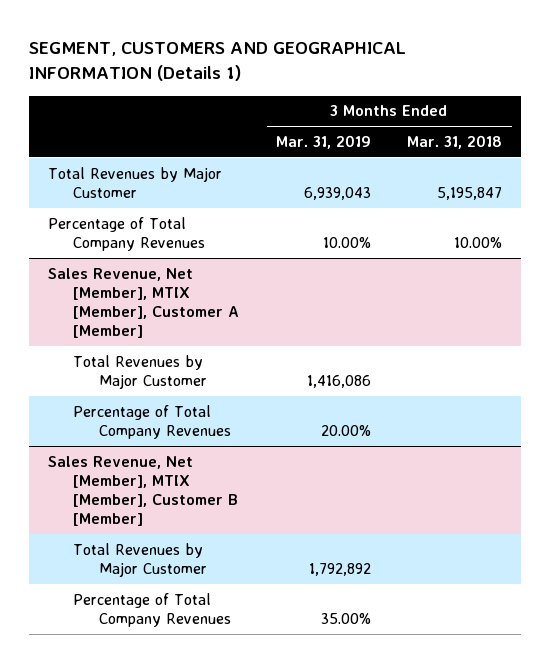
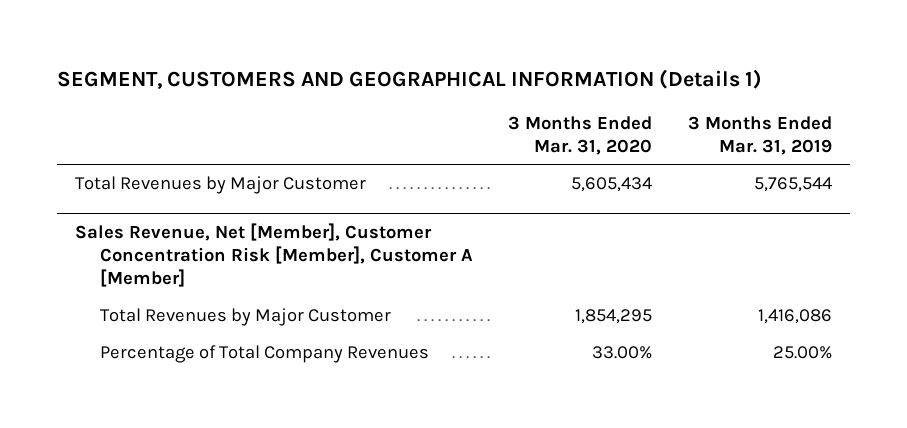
- | 3 Months Ended Mar. 31, 2019 | 3 Months Ended Mar. 31, 2018
+ | 3 Months Ended Mar. 31, 2020 | 3 Months Ended Mar. 31, 2019
- Total Revenues by Major Customer | 6,939,043 | 5,195,847
- Percentage of Total Company Revenues | 10.00% | 10.00%
- Sales Revenue, Net [Member], MTIX [Member], Customer A [Member]
+ Total Revenues by Major Customer | 5,605,434 | 5,765,544
+ Sales Revenue, Net [Member], Customer Concentration Risk [Member], Customer A [Member]
- Percentage of Total Company Revenues | 20.00% |
- Sales Revenue, Net [Member], MTIX [Member], Customer B [Member]
- Total Revenues by Major Customer | 1,792,892 |
- Percentage of Total Company Revenues | 35.00% |
+ Percentage of Total Company Revenues | 33.00% | 25.00%

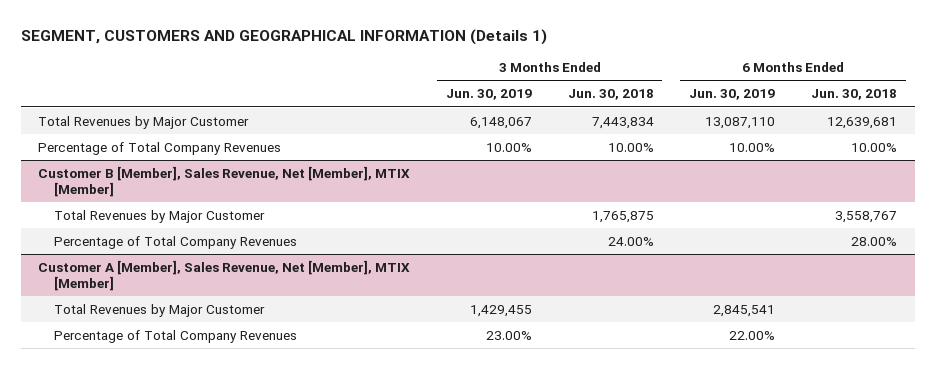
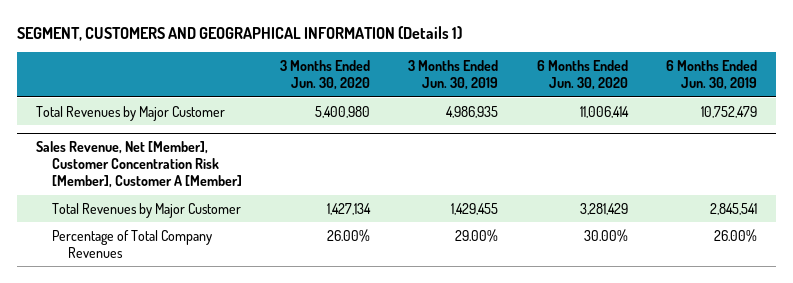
- | 3 Months Ended Jun. 30, 2019 | 3 Months Ended Jun. 30, 2018 | 6 Months Ended Jun. 30, 2019 | 6 Months Ended Jun. 30, 2018
+ | 3 Months Ended Jun. 30, 2020 | 3 Months Ended Jun. 30, 2019 | 6 Months Ended Jun. 30, 2020 | 6 Months Ended Jun. 30, 2019
- Total Revenues by Major Customer | 6,148,067 | 7,443,834 | 13,087,110 | 12,639,681
- Percentage of Total Company Revenues | 10.00% | 10.00% | 10.00% | 10.00%
- Customer B [Member], Sales Revenue, Net [Member], MTIX [Member]
- Total Revenues by Major Customer | | 1,765,875 | | 3,558,767
- Percentage of Total Company Revenues | | 24.00% | | 28.00%
- Customer A [Member], Sales Revenue, Net [Member], MTIX [Member]
+ Total Revenues by Major Customer | 5,400,980 | 4,986,935 | 11,006,414 | 10,752,479
+ Sales Revenue, Net [Member], Customer Concentration Risk [Member], Customer A [Member]
- Percentage of Total Company Revenues | 23.00% | | 22.00% |
+ Percentage of Total Company Revenues | 26.00% | 29.00% | 30.00% | 26.00%

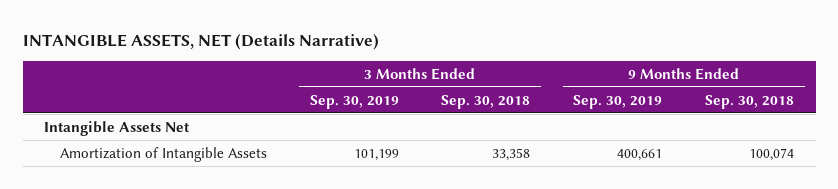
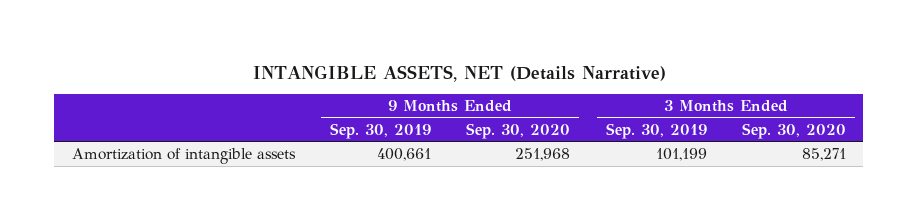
- | 3 Months Ended Sep. 30, 2019 | 3 Months Ended Sep. 30, 2018 | 9 Months Ended Sep. 30, 2019 | 9 Months Ended Sep. 30, 2018
+ | 9 Months Ended Sep. 30, 2019 | 9 Months Ended Sep. 30, 2020 | 3 Months Ended Sep. 30, 2019 | 3 Months Ended Sep. 30, 2020
- Intangible Assets Net
- Amortization of Intangible Assets | 101,199 | 33,358 | 400,661 | 100,074
+ Amortization of intangible assets | 400,661 | 251,968 | 101,199 | 85,271

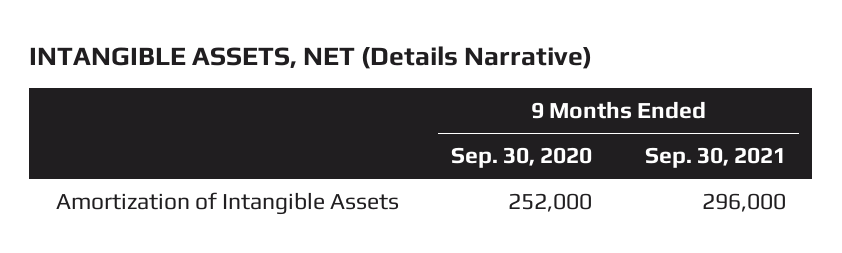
- | 9 Months Ended Sep. 30, 2019 | 9 Months Ended Sep. 30, 2020 | 3 Months Ended Sep. 30, 2019 | 3 Months Ended Sep. 30, 2020
+ | 9 Months Ended Sep. 30, 2020 | 9 Months Ended Sep. 30, 2021
- Amortization of intangible assets | 400,661 | 251,968 | 101,199 | 85,271
+ Amortization of Intangible Assets | 252,000 | 296,000

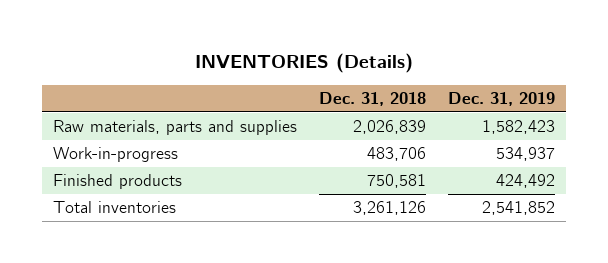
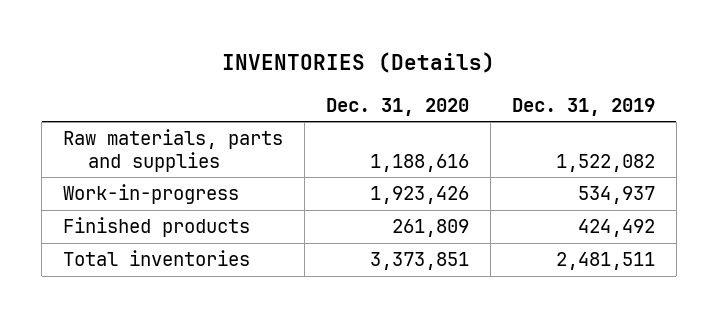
- | Dec. 31, 2018 | Dec. 31, 2019
+ | Dec. 31, 2020 | Dec. 31, 2019
- Raw materials, parts and supplies | 2,026,839 | 1,582,423
+ Raw materials, parts and supplies | 1,188,616 | 1,522,082
- Total inventories | 3,261,126 | 2,541,852
+ Total inventories | 3,373,851 | 2,481,511

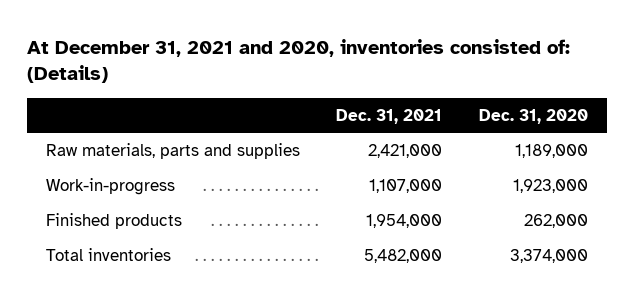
- INVENTORIES (Details)
+ At December 31, 2021 and 2020, inventories consisted of: (Details)
- | Dec. 31, 2020 | Dec. 31, 2019
+ | Dec. 31, 2021 | Dec. 31, 2020
- Raw materials, parts and supplies | 1,188,616 | 1,522,082
- Work-in-progress | 1,923,426 | 534,937
- Finished products | 261,809 | 424,492
- Total inventories | 3,373,851 | 2,481,511
+ Raw materials, parts and supplies | 2,421,000 | 1,189,000
+ Work-in-progress | 1,107,000 | 1,923,000
+ Finished products | 1,954,000 | 262,000
+ Total inventories | 5,482,000 | 3,374,000

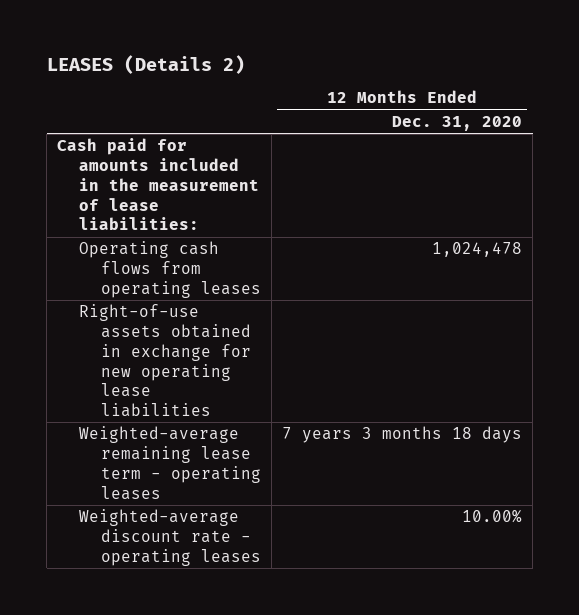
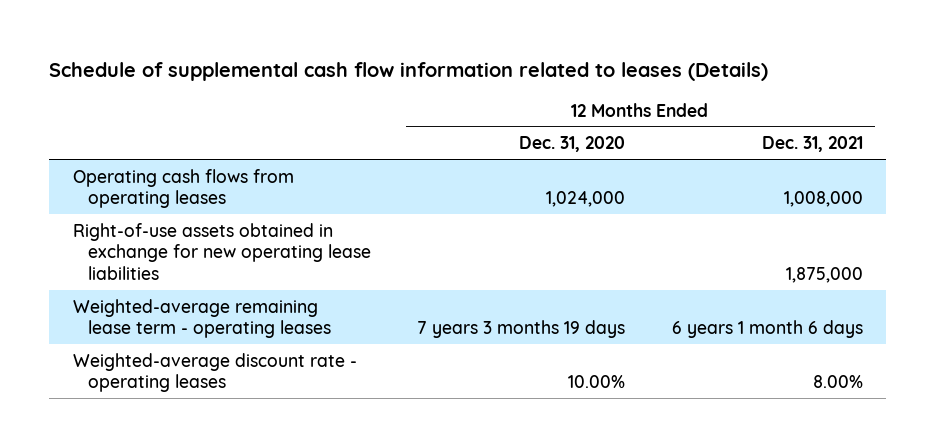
- LEASES (Details 2)
+ Schedule of supplemental cash flow information related to leases (Details)
- | 12 Months Ended Dec. 31, 2020
+ | 12 Months Ended Dec. 31, 2020 | 12 Months Ended Dec. 31, 2021
- Cash paid for amounts included in the measurement of lease liabilities:
- Operating cash flows from operating leases | 1,024,478
+ Operating cash flows from operating leases | 1,024,000 | 1,008,000
- Weighted-average remaining lease term - operating leases | 7 years 3 months 18 days
+ Weighted-average remaining lease term - operating leases | 7 years 3 months 19 days | 6 years 1 month 6 days

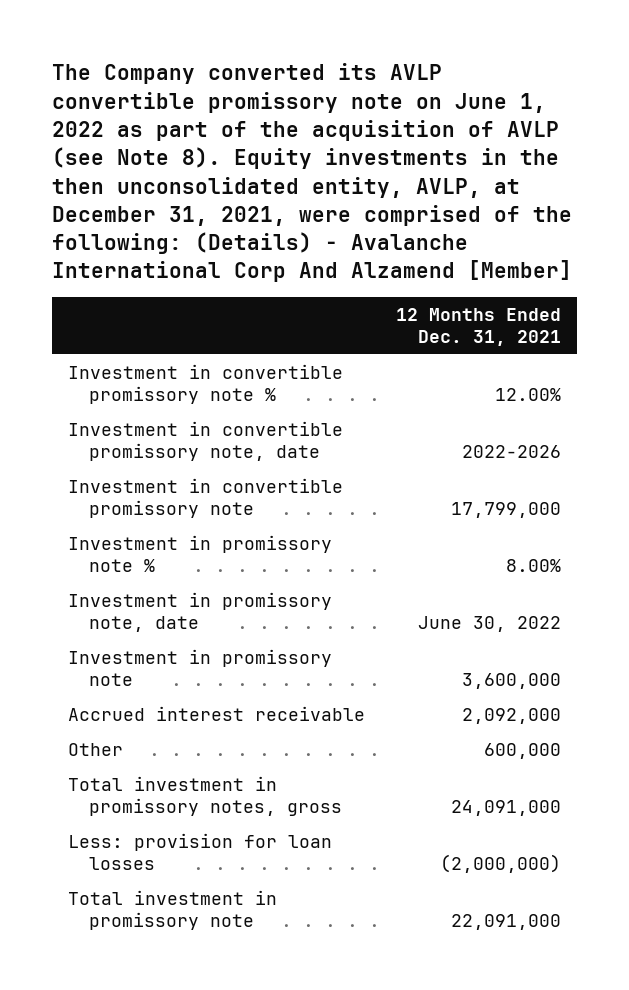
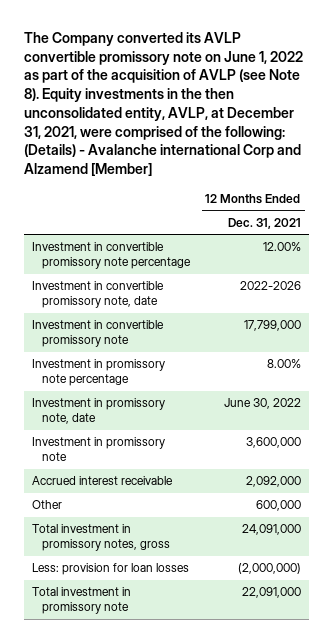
- The Company converted its AVLP convertible promissory note on June 1, 2022 as part of the acquisition of AVLP (see Note 8). Equity investments in the then unconsolidated entity, AVLP, at December 31, 2021, were comprised of the following: (Details) - Avalanche International Corp And Alzamend [Member]
+ The Company converted its AVLP convertible promissory note on June 1, 2022 as part of the acquisition of AVLP (see Note 8). Equity investments in the then unconsolidated entity, AVLP, at December 31, 2021, were comprised of the following: (Details) - Avalanche international Corp and Alzamend [Member]
- Investment in convertible promissory note % | 12.00%
+ Investment in convertible promissory note percentage | 12.00%
- Investment in promissory note % | 8.00%
+ Investment in promissory note percentage | 8.00%

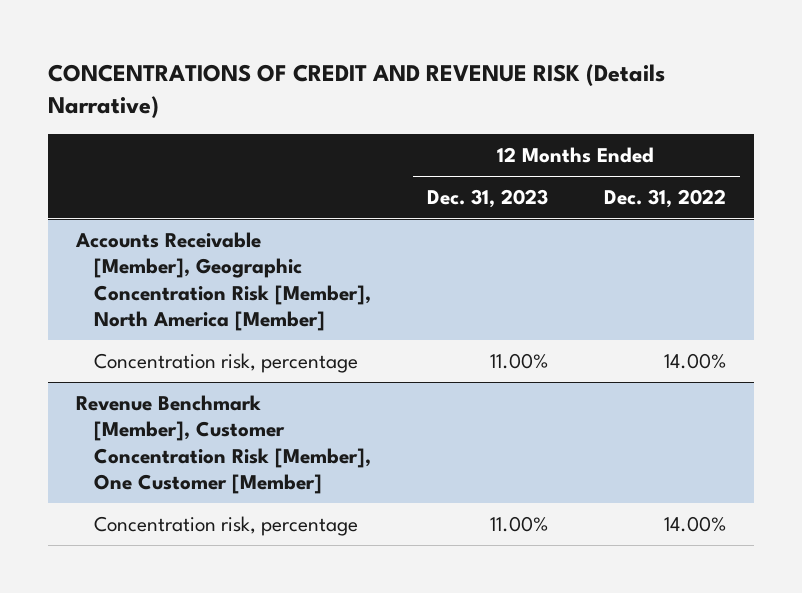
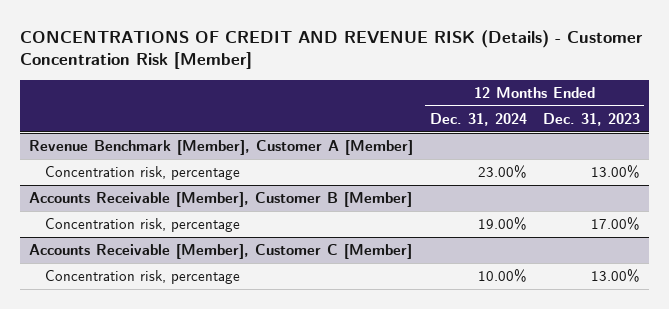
- CONCENTRATIONS OF CREDIT AND REVENUE RISK (Details Narrative)
+ CONCENTRATIONS OF CREDIT AND REVENUE RISK (Details) - Customer Concentration Risk [Member]
- | 12 Months Ended Dec. 31, 2023 | 12 Months Ended Dec. 31, 2022
+ | 12 Months Ended Dec. 31, 2024 | 12 Months Ended Dec. 31, 2023
- Accounts Receivable [Member], Geographic Concentration Risk [Member], North America [Member]
- Concentration risk, percentage | 11.00% | 14.00%
- Revenue Benchmark [Member], Customer Concentration Risk [Member], One Customer [Member]
- Concentration risk, percentage | 11.00% | 14.00%
+ Revenue Benchmark [Member], Customer A [Member]
+ Concentration risk, percentage | 23.00% | 13.00%
+ Accounts Receivable [Member], Customer B [Member]
+ Concentration risk, percentage | 19.00% | 17.00%
+ Accounts Receivable [Member], Customer C [Member]
+ Concentration risk, percentage | 10.00% | 13.00%

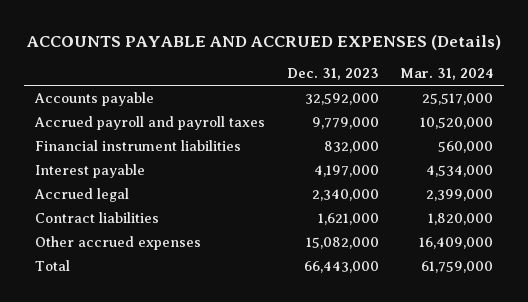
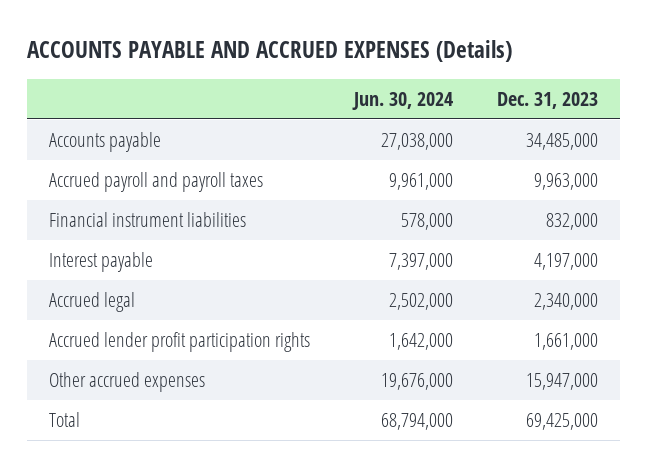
- | Dec. 31, 2023 | Mar. 31, 2024
+ | Jun. 30, 2024 | Dec. 31, 2023
- Accounts payable | 32,592,000 | 25,517,000
- Accrued payroll and payroll taxes | 9,779,000 | 10,520,000
+ Accounts payable | 27,038,000 | 34,485,000
+ Accrued payroll and payroll taxes | 9,961,000 | 9,963,000
- Contract liabilities | 1,621,000 | 1,820,000
- Other accrued expenses | 15,082,000 | 16,409,000
- Total | 66,443,000 | 61,759,000
+ Accrued lender profit participation rights | 1,642,000 | 1,661,000
+ Other accrued expenses | 19,676,000 | 15,947,000
+ Total | 68,794,000 | 69,425,000

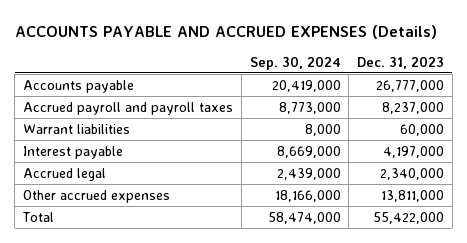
- | Jun. 30, 2024 | Dec. 31, 2023
+ | Sep. 30, 2024 | Dec. 31, 2023
- Accounts payable | 27,038,000 | 34,485,000
- Accrued payroll and payroll taxes | 9,961,000 | 9,963,000
- Financial instrument liabilities | 578,000 | 832,000
+ Accounts payable | 20,419,000 | 26,777,000
+ Accrued payroll and payroll taxes | 8,773,000 | 8,237,000
+ Warrant liabilities | 8,000 | 60,000
- Accrued lender profit participation rights | 1,642,000 | 1,661,000
- Other accrued expenses | 19,676,000 | 15,947,000
- Total | 68,794,000 | 69,425,000
+ Other accrued expenses | 18,166,000 | 13,811,000
+ Total | 58,474,000 | 55,422,000

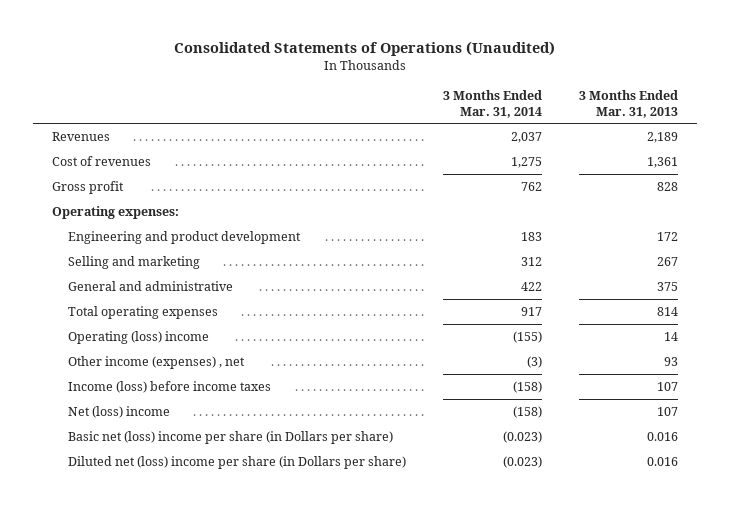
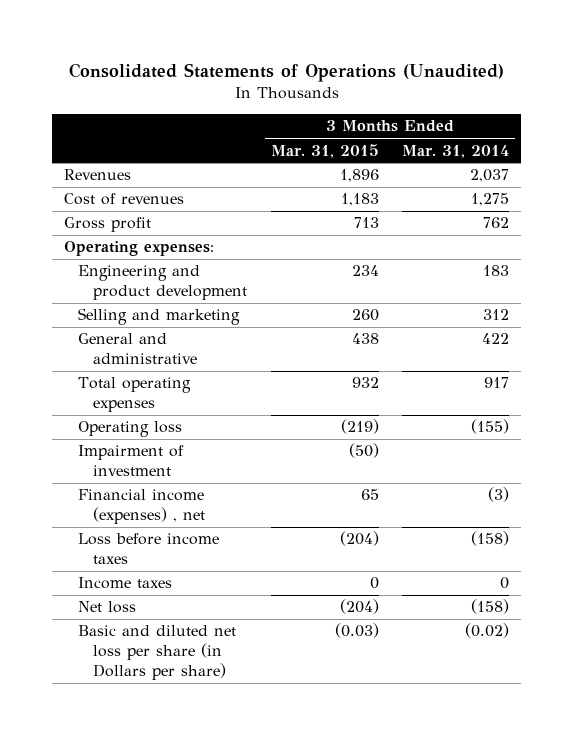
- | 3 Months Ended Mar. 31, 2014 | 3 Months Ended Mar. 31, 2013
+ | 3 Months Ended Mar. 31, 2015 | 3 Months Ended Mar. 31, 2014
- Operating (loss) income | (155) | 14
- Other income (expenses) , net | (3) | 93
- Income (loss) before income taxes | (158) | 107
- Net (loss) income | (158) | 107
- Basic net (loss) income per share (in Dollars per share) | (0.023) | 0.016
- Diluted net (loss) income per share (in Dollars per share) | (0.023) | 0.016
+ Operating loss | (219) | (155)
+ Impairment of investment | (50) |
+ Financial income (expenses) , net | 65 | (3)
+ Loss before income taxes | (204) | (158)
+ Income taxes | 0 | 0
+ Net loss | (204) | (158)
+ Basic and diluted net loss per share (in Dollars per share) | (0.03) | (0.02)

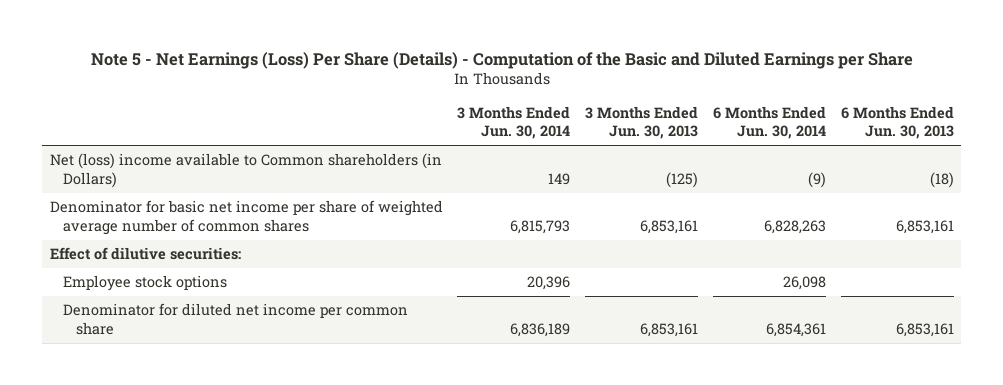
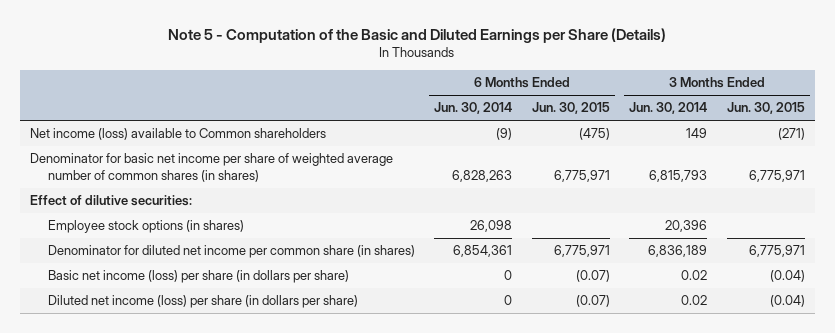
- Note 5 - Net Earnings (Loss) Per Share (Details) - Computation of the Basic and Diluted Earnings per Share
+ Note 5 - Computation of the Basic and Diluted Earnings per Share (Details)
- | 3 Months Ended Jun. 30, 2014 | 3 Months Ended Jun. 30, 2013 | 6 Months Ended Jun. 30, 2014 | 6 Months Ended Jun. 30, 2013
+ | 6 Months Ended Jun. 30, 2014 | 6 Months Ended Jun. 30, 2015 | 3 Months Ended Jun. 30, 2014 | 3 Months Ended Jun. 30, 2015
- Net (loss) income available to Common shareholders (in Dollars) | 149 | (125) | (9) | (18)
- Denominator for basic net income per share of weighted average number of common shares | 6,815,793 | 6,853,161 | 6,828,263 | 6,853,161
+ Net income (loss) available to Common shareholders | (9) | (475) | 149 | (271)
+ Denominator for basic net income per share of weighted average number of common shares (in shares) | 6,828,263 | 6,775,971 | 6,815,793 | 6,775,971
- Employee stock options | 20,396 | | 26,098 |
- Denominator for diluted net income per common share | 6,836,189 | 6,853,161 | 6,854,361 | 6,853,161
+ Employee stock options (in shares) | 26,098 | | 20,396 |
+ Denominator for diluted net income per common share (in shares) | 6,854,361 | 6,775,971 | 6,836,189 | 6,775,971
+ Basic net income (loss) per share (in dollars per share) | 0 | (0.07) | 0.02 | (0.04)
+ Diluted net income (loss) per share (in dollars per share) | 0 | (0.07) | 0.02 | (0.04)

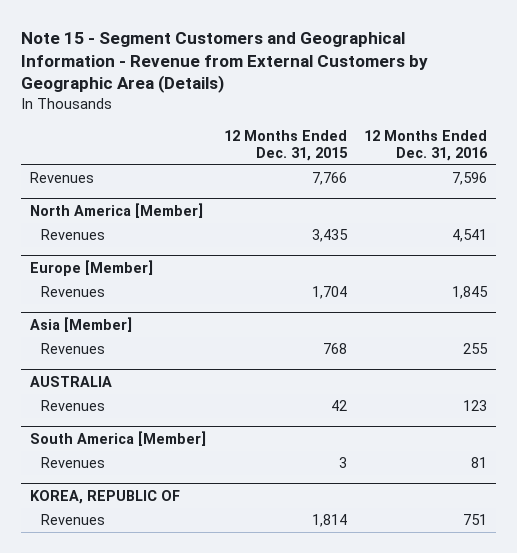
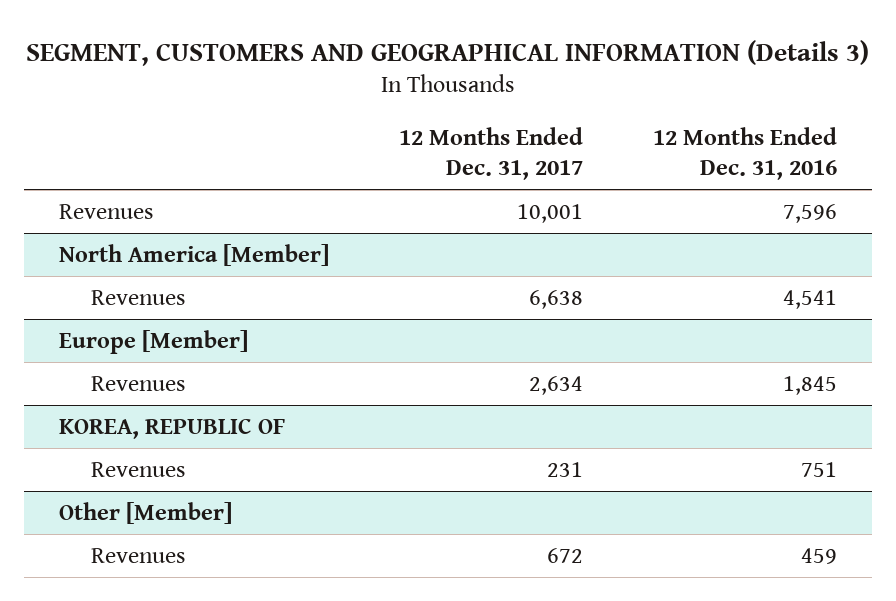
- Note 15 - Segment Customers and Geographical Information - Revenue from External Customers by Geographic Area (Details)
+ SEGMENT, CUSTOMERS AND GEOGRAPHICAL INFORMATION (Details 3)
- | 12 Months Ended Dec. 31, 2015 | 12 Months Ended Dec. 31, 2016
+ | 12 Months Ended Dec. 31, 2017 | 12 Months Ended Dec. 31, 2016
- Asia [Member]
- Revenues | 768 | 255
- AUSTRALIA
- Revenues | 42 | 123
- South America [Member]
- Revenues | 3 | 81
+ Other [Member]
+ Revenues | 672 | 459

